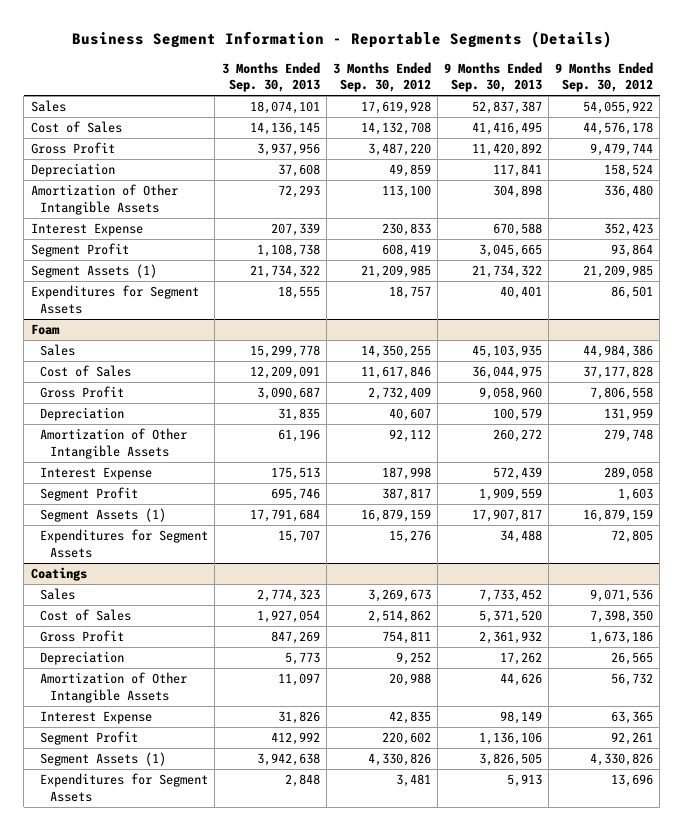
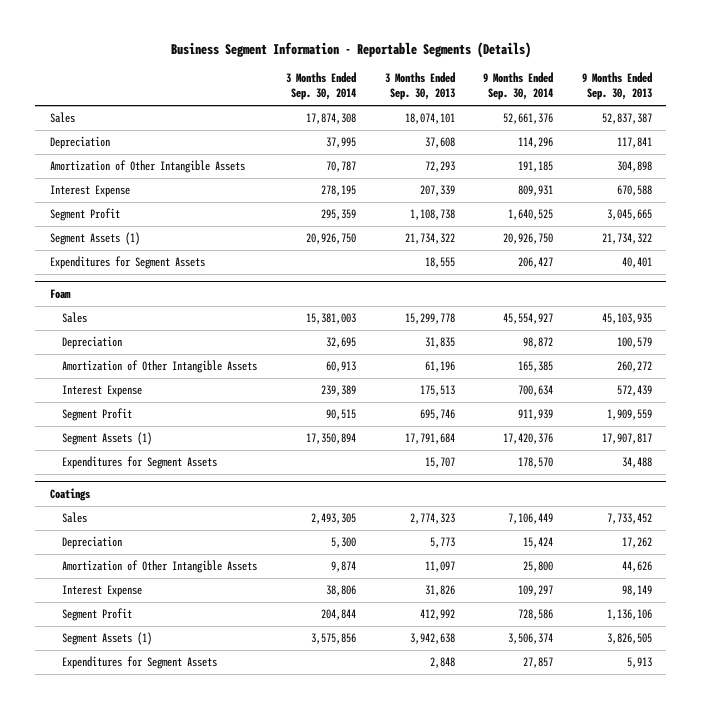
- | 3 Months Ended Sep. 30, 2013 | 3 Months Ended Sep. 30, 2012 | 9 Months Ended Sep. 30, 2013 | 9 Months Ended Sep. 30, 2012
+ | 3 Months Ended Sep. 30, 2014 | 3 Months Ended Sep. 30, 2013 | 9 Months Ended Sep. 30, 2014 | 9 Months Ended Sep. 30, 2013
- Cost of Sales | 14,136,145 | 14,132,708 | 41,416,495 | 44,576,178
- Gross Profit | 3,937,956 | 3,487,220 | 11,420,892 | 9,479,744
@ Foam
- Cost of Sales | 12,209,091 | 11,617,846 | 36,044,975 | 37,177,828
- Gross Profit | 3,090,687 | 2,732,409 | 9,058,960 | 7,806,558
@ Coatings
- Cost of Sales | 1,927,054 | 2,514,862 | 5,371,520 | 7,398,350
- Gross Profit | 847,269 | 754,811 | 2,361,932 | 1,673,186

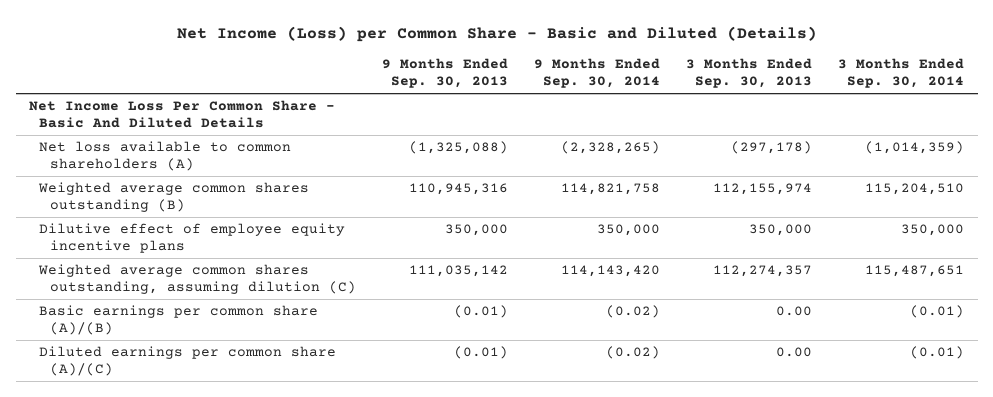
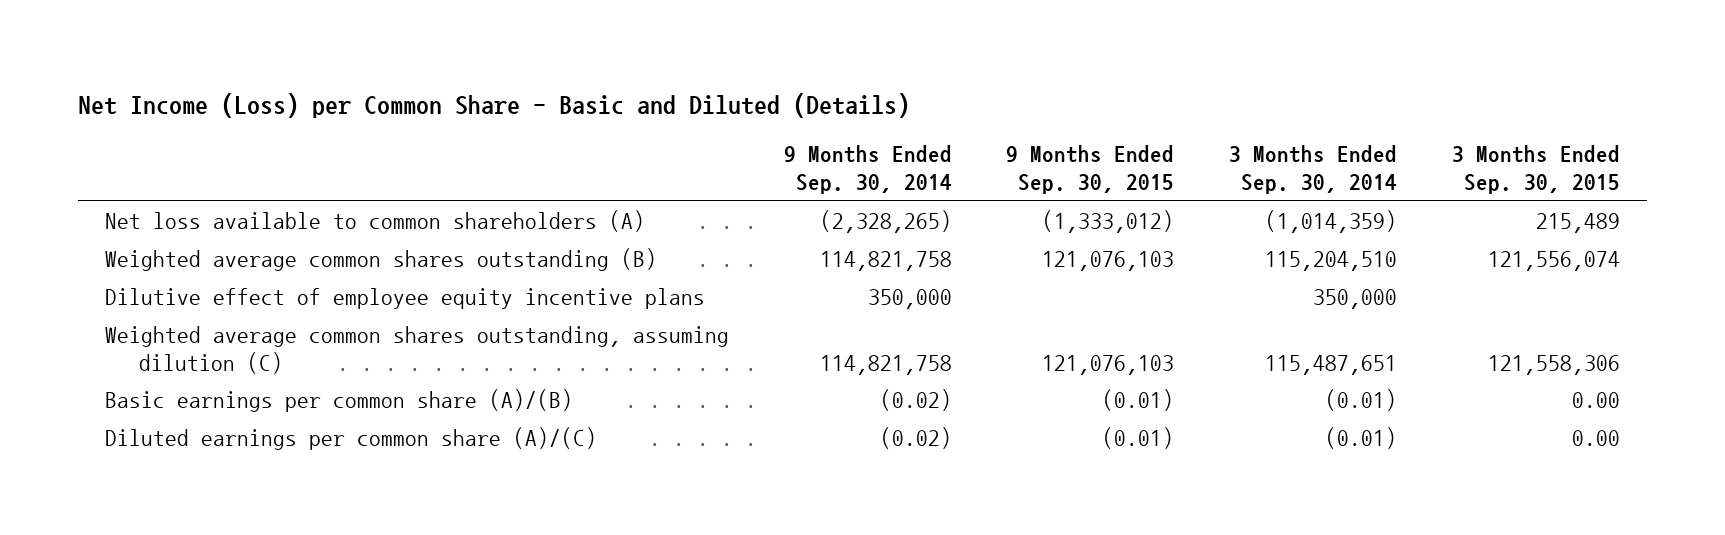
- | 9 Months Ended Sep. 30, 2013 | 9 Months Ended Sep. 30, 2014 | 3 Months Ended Sep. 30, 2013 | 3 Months Ended Sep. 30, 2014
+ | 9 Months Ended Sep. 30, 2014 | 9 Months Ended Sep. 30, 2015 | 3 Months Ended Sep. 30, 2014 | 3 Months Ended Sep. 30, 2015
- Net Income Loss Per Common Share - Basic And Diluted Details
- Weighted average common shares outstanding, assuming dilution (C) | 111,035,142 | 114,143,420 | 112,274,357 | 115,487,651
+ Weighted average common shares outstanding, assuming dilution (C) | 114,821,758 | 121,076,103 | 115,487,651 | 121,558,306

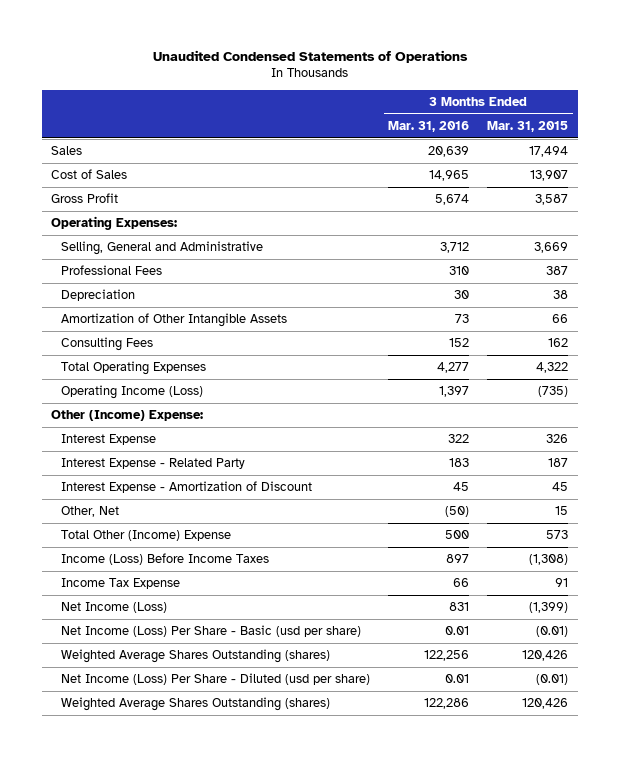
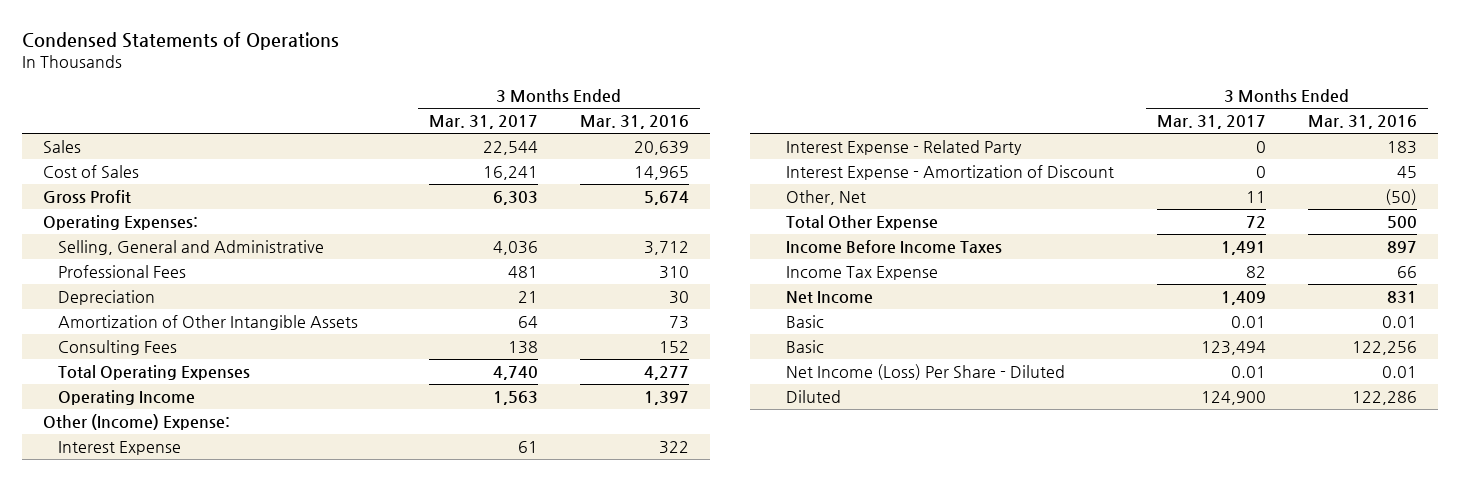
- Unaudited Condensed Statements of Operations
+ Condensed Statements of Operations
- | 3 Months Ended Mar. 31, 2016 | 3 Months Ended Mar. 31, 2015
+ | 3 Months Ended Mar. 31, 2017 | 3 Months Ended Mar. 31, 2016
- Operating Income (Loss) | 1,397 | (735)
+ Operating Income | 1,563 | 1,397
- Total Other (Income) Expense | 500 | 573
- Income (Loss) Before Income Taxes | 897 | (1,308)
+ Total Other Expense | 72 | 500
+ Income Before Income Taxes | 1,491 | 897
- Net Income (Loss) | 831 | (1,399)
- Net Income (Loss) Per Share - Basic (usd per share) | 0.01 | (0.01)
- Weighted Average Shares Outstanding (shares) | 122,256 | 120,426
- Net Income (Loss) Per Share - Diluted (usd per share) | 0.01 | (0.01)
- Weighted Average Shares Outstanding (shares) | 122,286 | 120,426
+ Net Income | 1,409 | 831
+ Basic | 0.01 | 0.01
+ Basic | 123,494 | 122,256
+ Net Income (Loss) Per Share - Diluted | 0.01 | 0.01
+ Diluted | 124,900 | 122,286

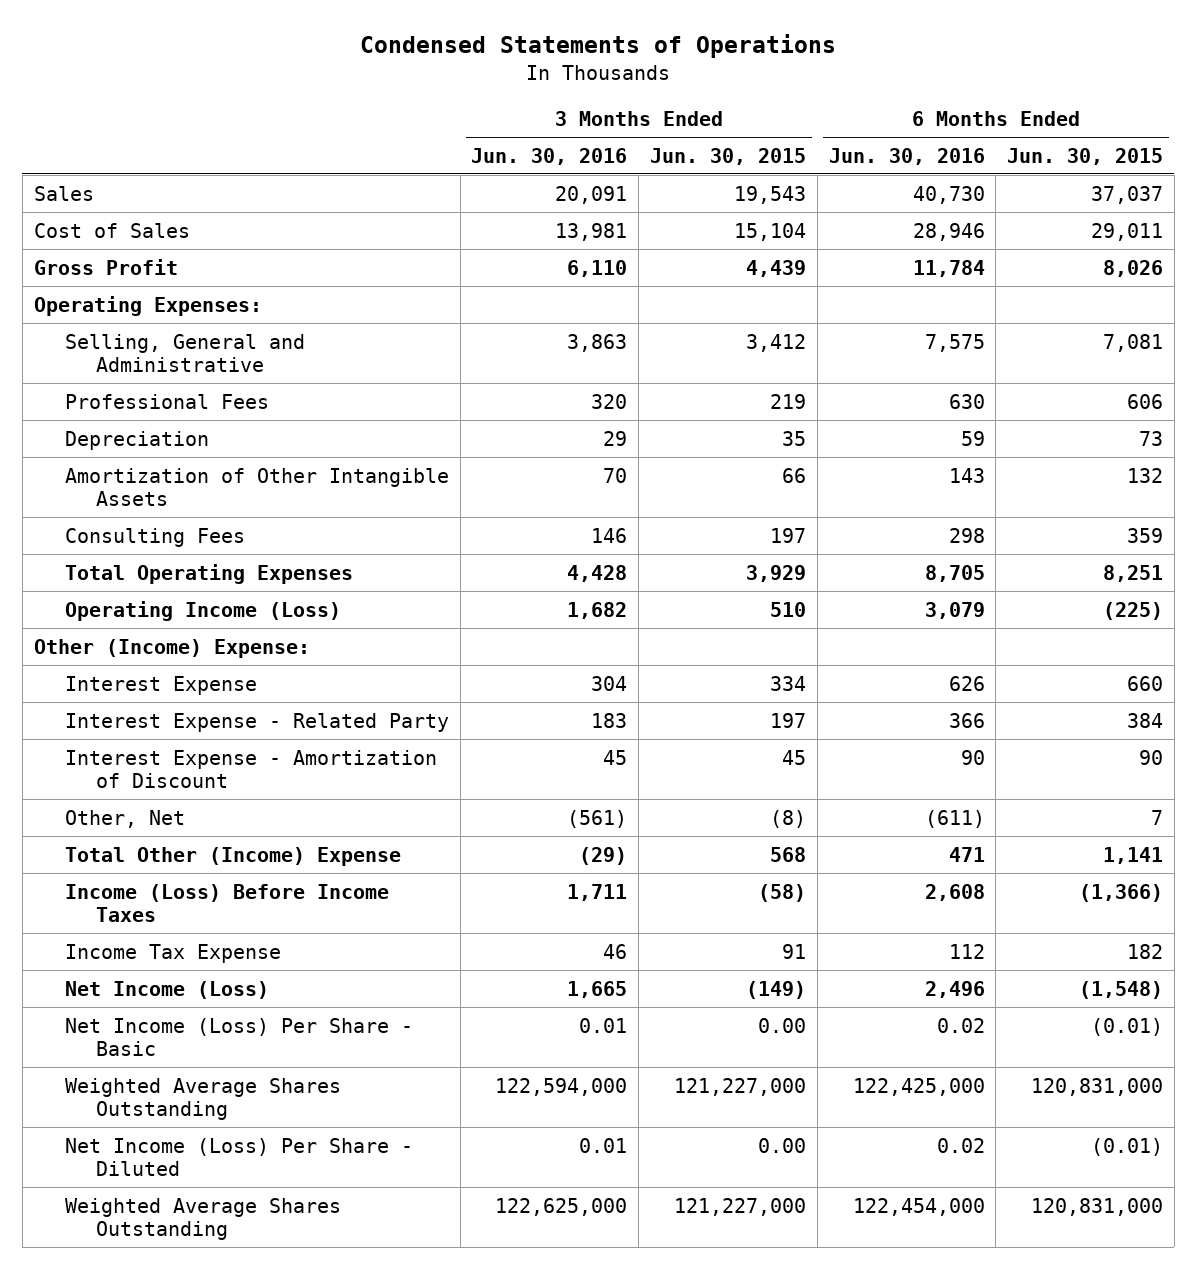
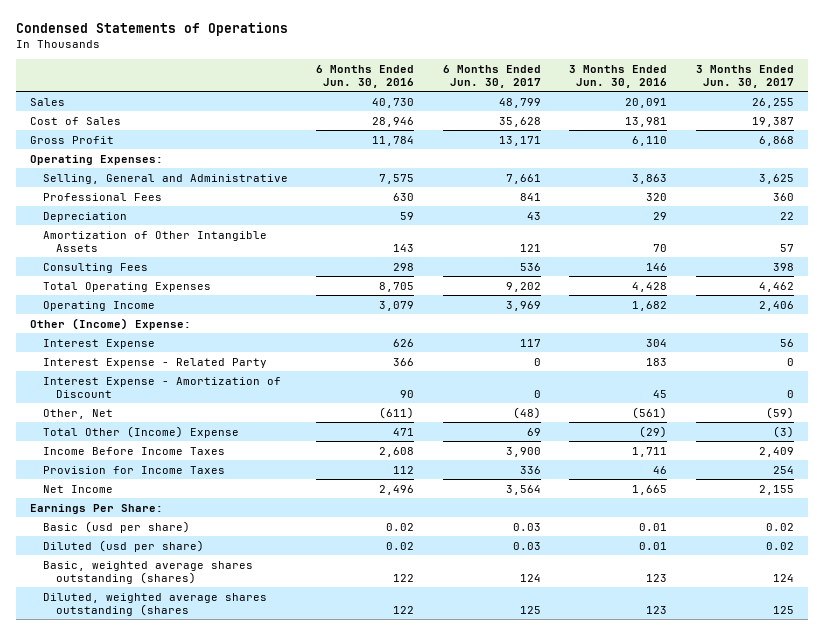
- | 3 Months Ended Jun. 30, 2016 | 3 Months Ended Jun. 30, 2015 | 6 Months Ended Jun. 30, 2016 | 6 Months Ended Jun. 30, 2015
+ | 6 Months Ended Jun. 30, 2016 | 6 Months Ended Jun. 30, 2017 | 3 Months Ended Jun. 30, 2016 | 3 Months Ended Jun. 30, 2017
- Operating Income (Loss) | 1,682 | 510 | 3,079 | (225)
+ Operating Income | 3,079 | 3,969 | 1,682 | 2,406
- Income (Loss) Before Income Taxes | 1,711 | (58) | 2,608 | (1,366)
- Income Tax Expense | 46 | 91 | 112 | 182
- Net Income (Loss) | 1,665 | (149) | 2,496 | (1,548)
- Net Income (Loss) Per Share - Basic | 0.01 | 0.00 | 0.02 | (0.01)
- Weighted Average Shares Outstanding | 122,594,000 | 121,227,000 | 122,425,000 | 120,831,000
- Net Income (Loss) Per Share - Diluted | 0.01 | 0.00 | 0.02 | (0.01)
- Weighted Average Shares Outstanding | 122,625,000 | 121,227,000 | 122,454,000 | 120,831,000
+ Income Before Income Taxes | 2,608 | 3,900 | 1,711 | 2,409
+ Provision for Income Taxes | 112 | 336 | 46 | 254
+ Net Income | 2,496 | 3,564 | 1,665 | 2,155
+ Earnings Per Share:
+ Basic (usd per share) | 0.02 | 0.03 | 0.01 | 0.02
+ Diluted (usd per share) | 0.02 | 0.03 | 0.01 | 0.02
+ Basic, weighted average shares outstanding (shares) | 122 | 124 | 123 | 124
+ Diluted, weighted average shares outstanding (shares | 122 | 125 | 123 | 125

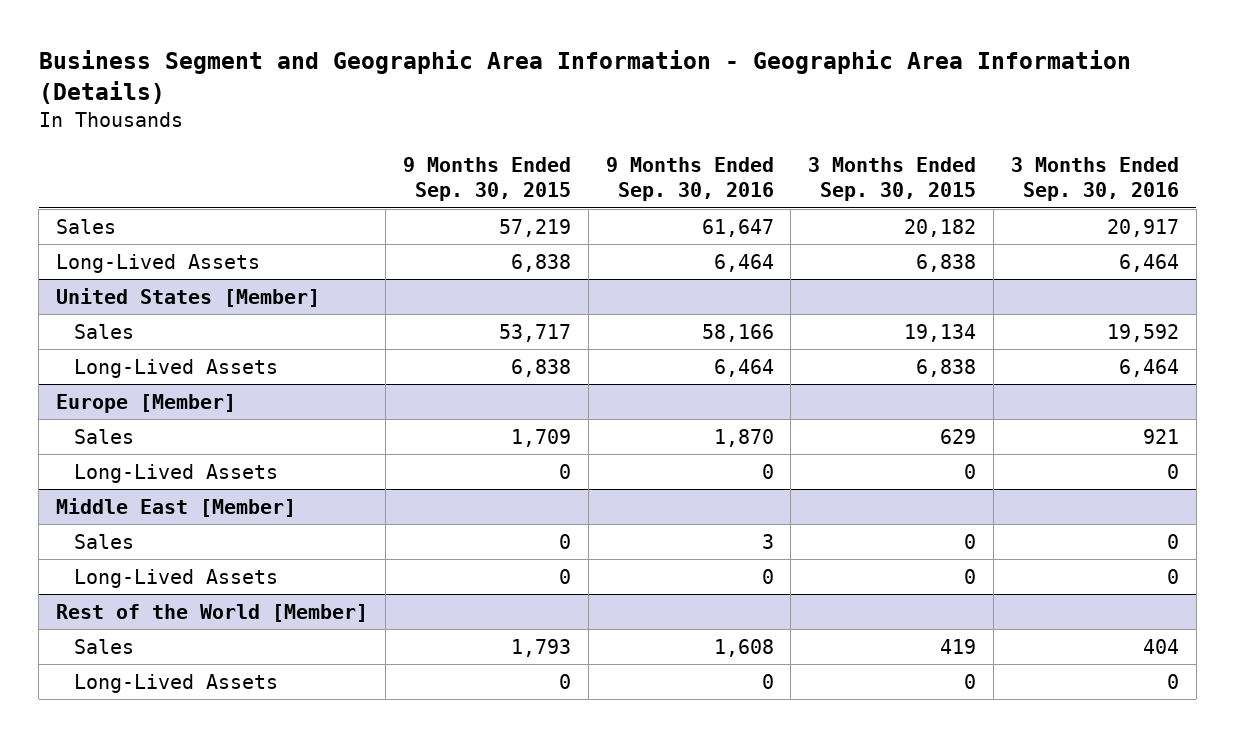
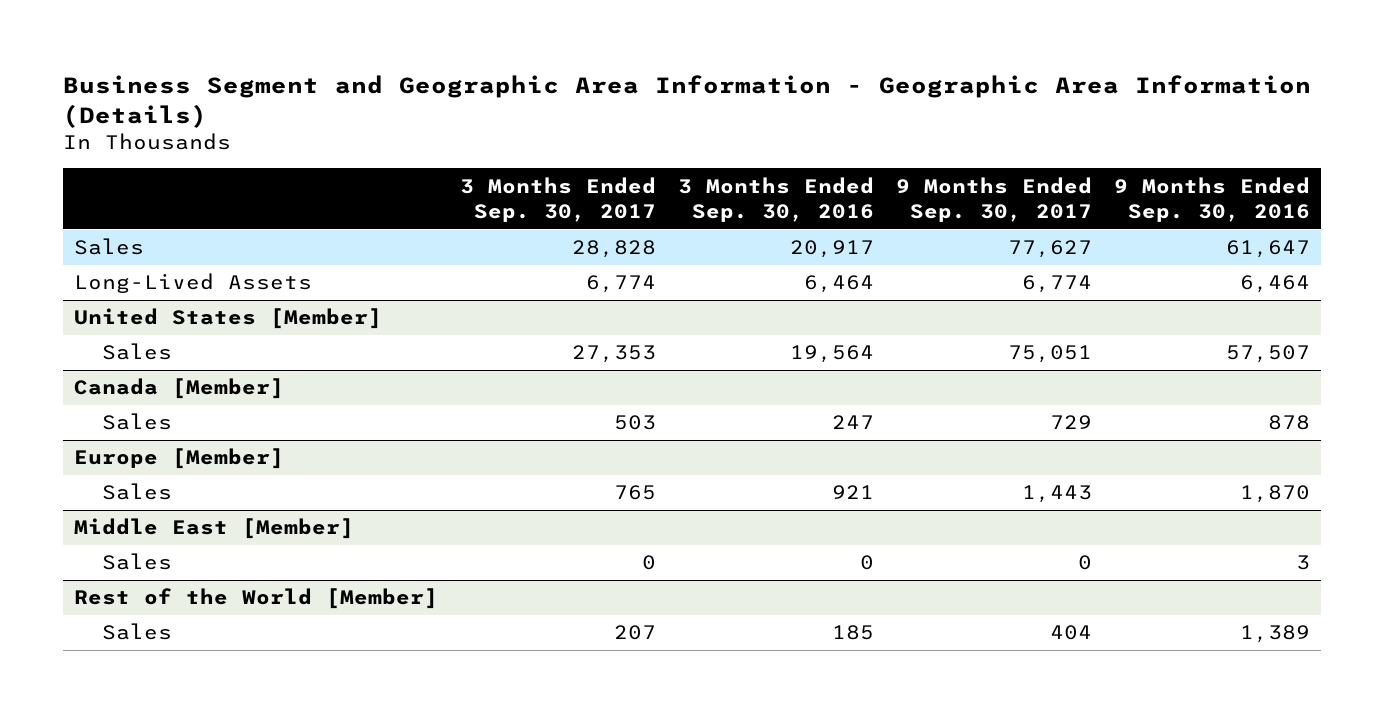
- | 9 Months Ended Sep. 30, 2015 | 9 Months Ended Sep. 30, 2016 | 3 Months Ended Sep. 30, 2015 | 3 Months Ended Sep. 30, 2016
+ | 3 Months Ended Sep. 30, 2017 | 3 Months Ended Sep. 30, 2016 | 9 Months Ended Sep. 30, 2017 | 9 Months Ended Sep. 30, 2016
@ United States [Member]
- Sales | 53,717 | 58,166 | 19,134 | 19,592
- Long-Lived Assets | 6,838 | 6,464 | 6,838 | 6,464
+ Sales | 27,353 | 19,564 | 75,051 | 57,507
+ Canada [Member]
+ Sales | 503 | 247 | 729 | 878
@ Europe [Member]
- Long-Lived Assets | 0 | 0 | 0 | 0
@ Middle East [Member]
- Long-Lived Assets | 0 | 0 | 0 | 0
@ Rest of the World [Member]
- Sales | 1,793 | 1,608 | 419 | 404
- Long-Lived Assets | 0 | 0 | 0 | 0
+ Sales | 207 | 185 | 404 | 1,389

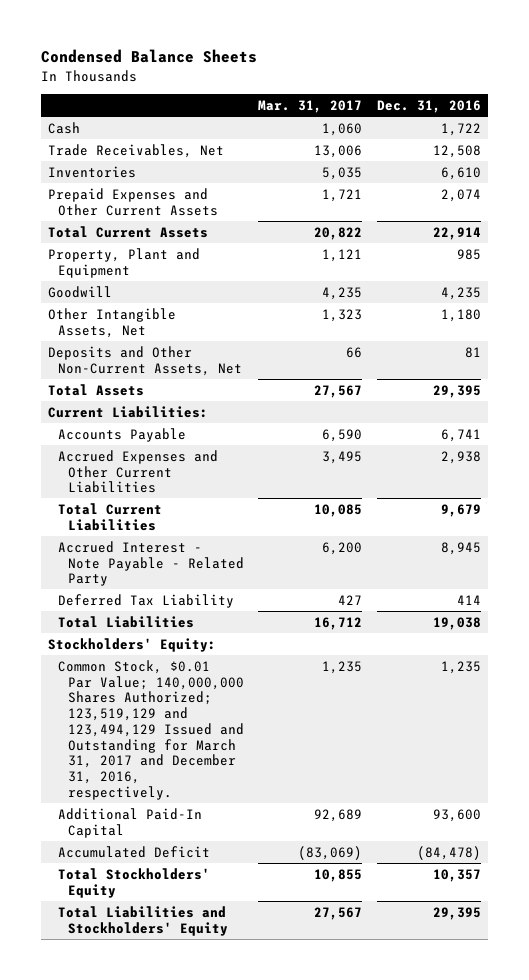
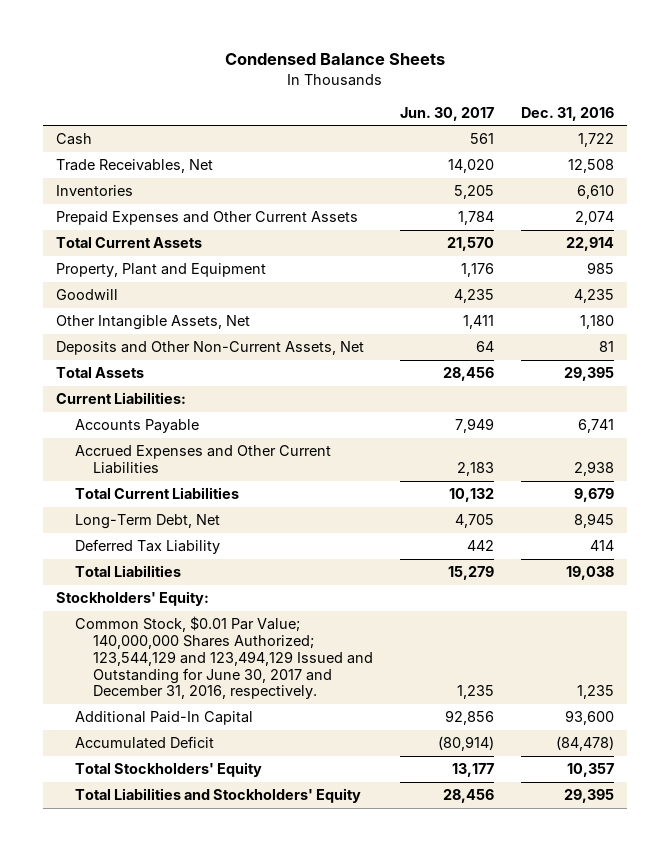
- | Mar. 31, 2017 | Dec. 31, 2016
+ | Jun. 30, 2017 | Dec. 31, 2016
- Accrued Interest - Note Payable - Related Party | 6,200 | 8,945
+ Long-Term Debt, Net | 4,705 | 8,945
- Common Stock, $0.01 Par Value; 140,000,000 Shares Authorized; 123,519,129 and 123,494,129 Issued and Outstanding for March 31, 2017 and December 31, 2016, respectively. | 1,235 | 1,235
+ Common Stock, $0.01 Par Value; 140,000,000 Shares Authorized; 123,544,129 and 123,494,129 Issued and Outstanding for June 30, 2017 and December 31, 2016, respectively. | 1,235 | 1,235

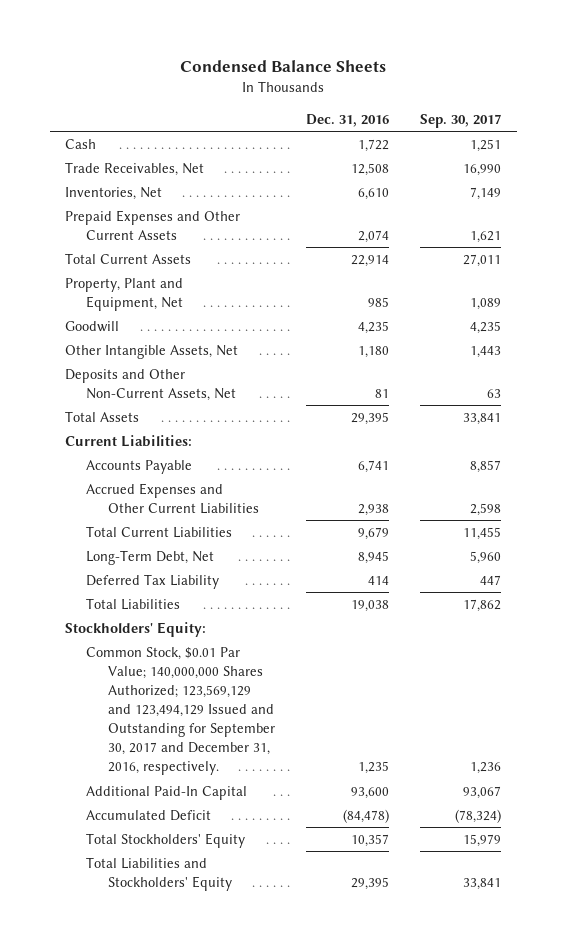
- | Jun. 30, 2017 | Dec. 31, 2016
+ | Dec. 31, 2016 | Sep. 30, 2017
- Inventories | 5,205 | 6,610
+ Inventories, Net | 6,610 | 7,149
- Property, Plant and Equipment | 1,176 | 985
+ Property, Plant and Equipment, Net | 985 | 1,089
- Common Stock, $0.01 Par Value; 140,000,000 Shares Authorized; 123,544,129 and 123,494,129 Issued and Outstanding for June 30, 2017 and December 31, 2016, respectively. | 1,235 | 1,235
+ Common Stock, $0.01 Par Value; 140,000,000 Shares Authorized; 123,569,129 and 123,494,129 Issued and Outstanding for September 30, 2017 and December 31, 2016, respectively. | 1,235 | 1,236

